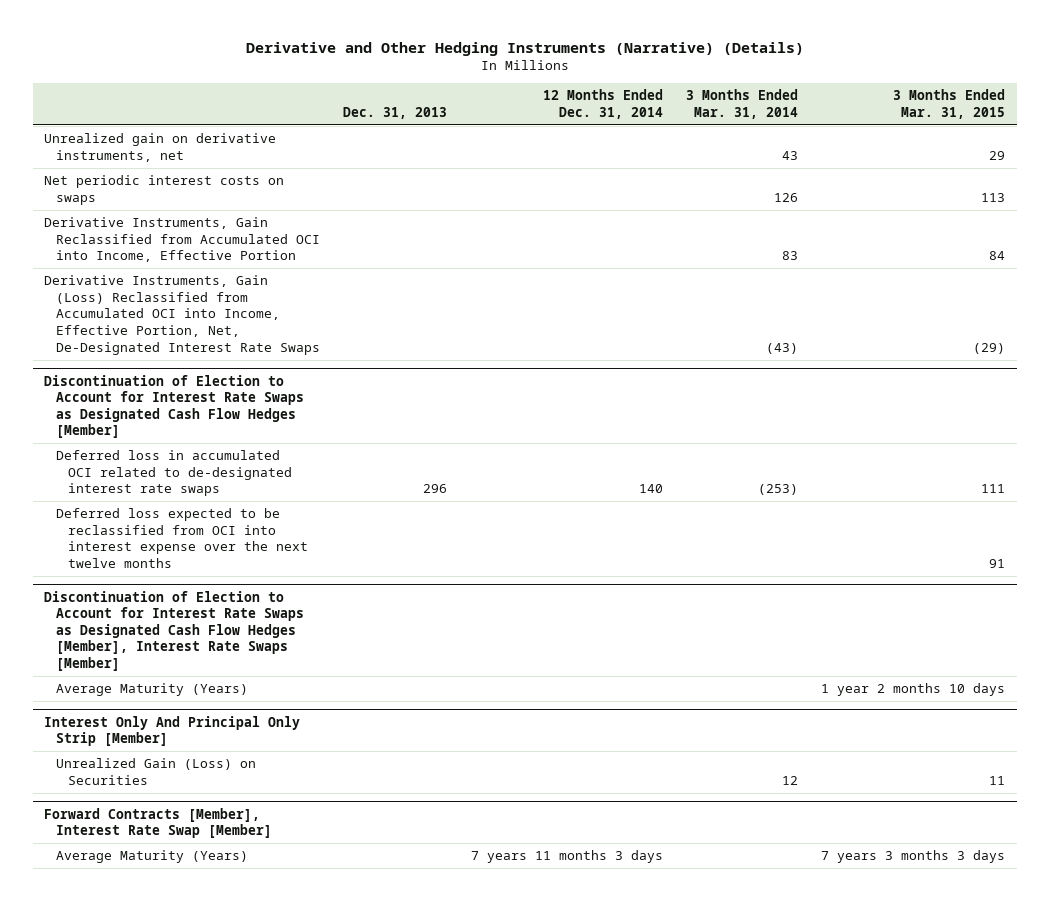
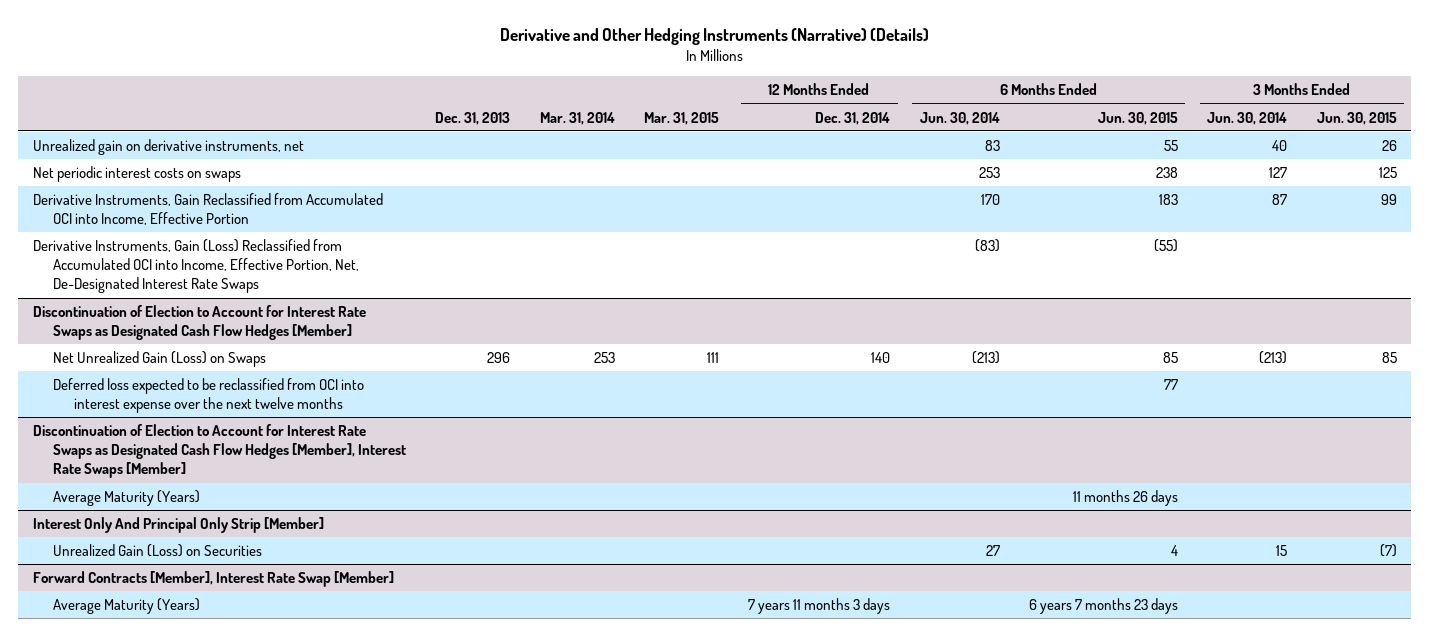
- | Dec. 31, 2013 | 12 Months Ended Dec. 31, 2014 | 3 Months Ended Mar. 31, 2014 | 3 Months Ended Mar. 31, 2015
+ | Dec. 31, 2013 | Mar. 31, 2014 | Mar. 31, 2015 | 12 Months Ended Dec. 31, 2014 | 6 Months Ended Jun. 30, 2014 | 6 Months Ended Jun. 30, 2015 | 3 Months Ended Jun. 30, 2014 | 3 Months Ended Jun. 30, 2015
@ Discontinuation of Election to Account for Interest Rate Swaps as Designated Cash Flow Hedges [Member]
- Deferred loss in accumulated OCI related to de-designated interest rate swaps | 296 | 140 | (253) | 111
+ Net Unrealized Gain (Loss) on Swaps | 296 | 253 | 111 | 140 | (213) | 85 | (213) | 85

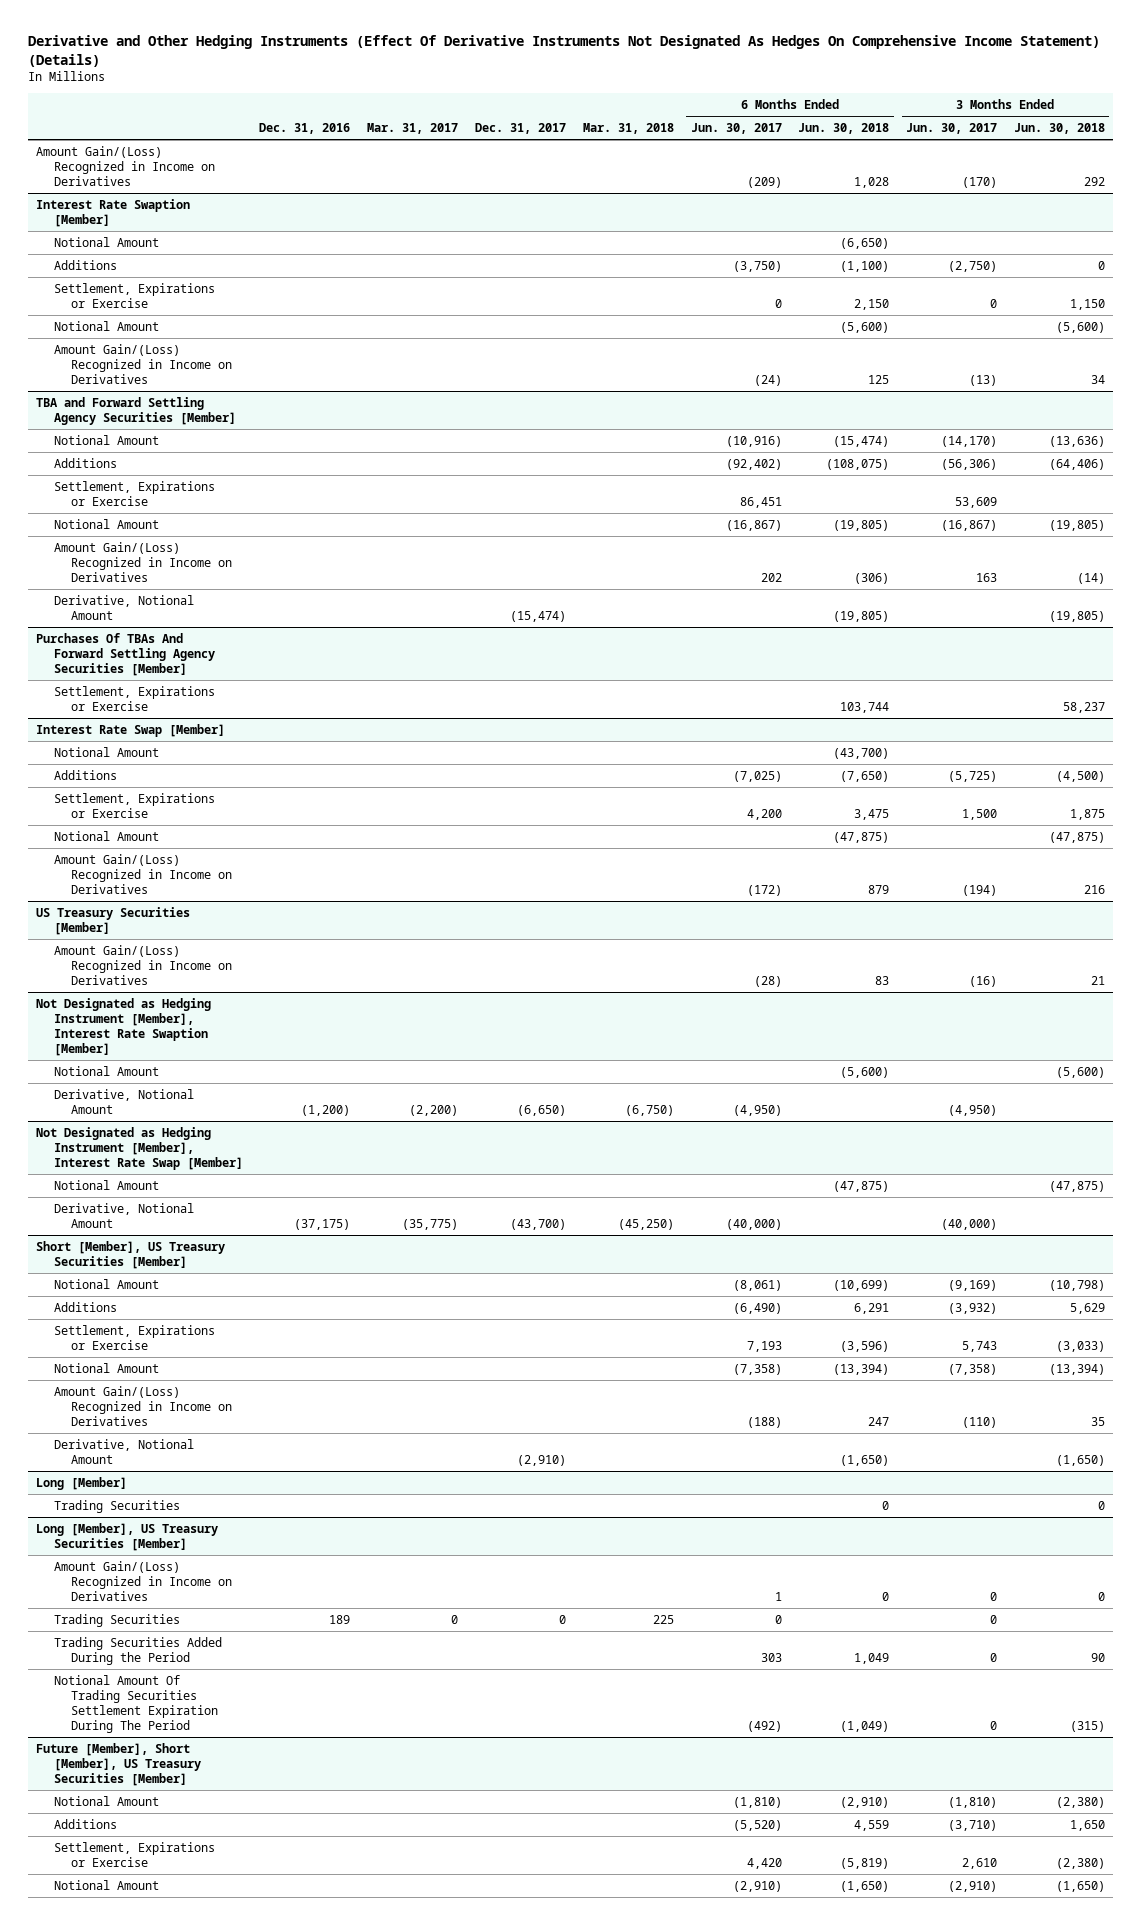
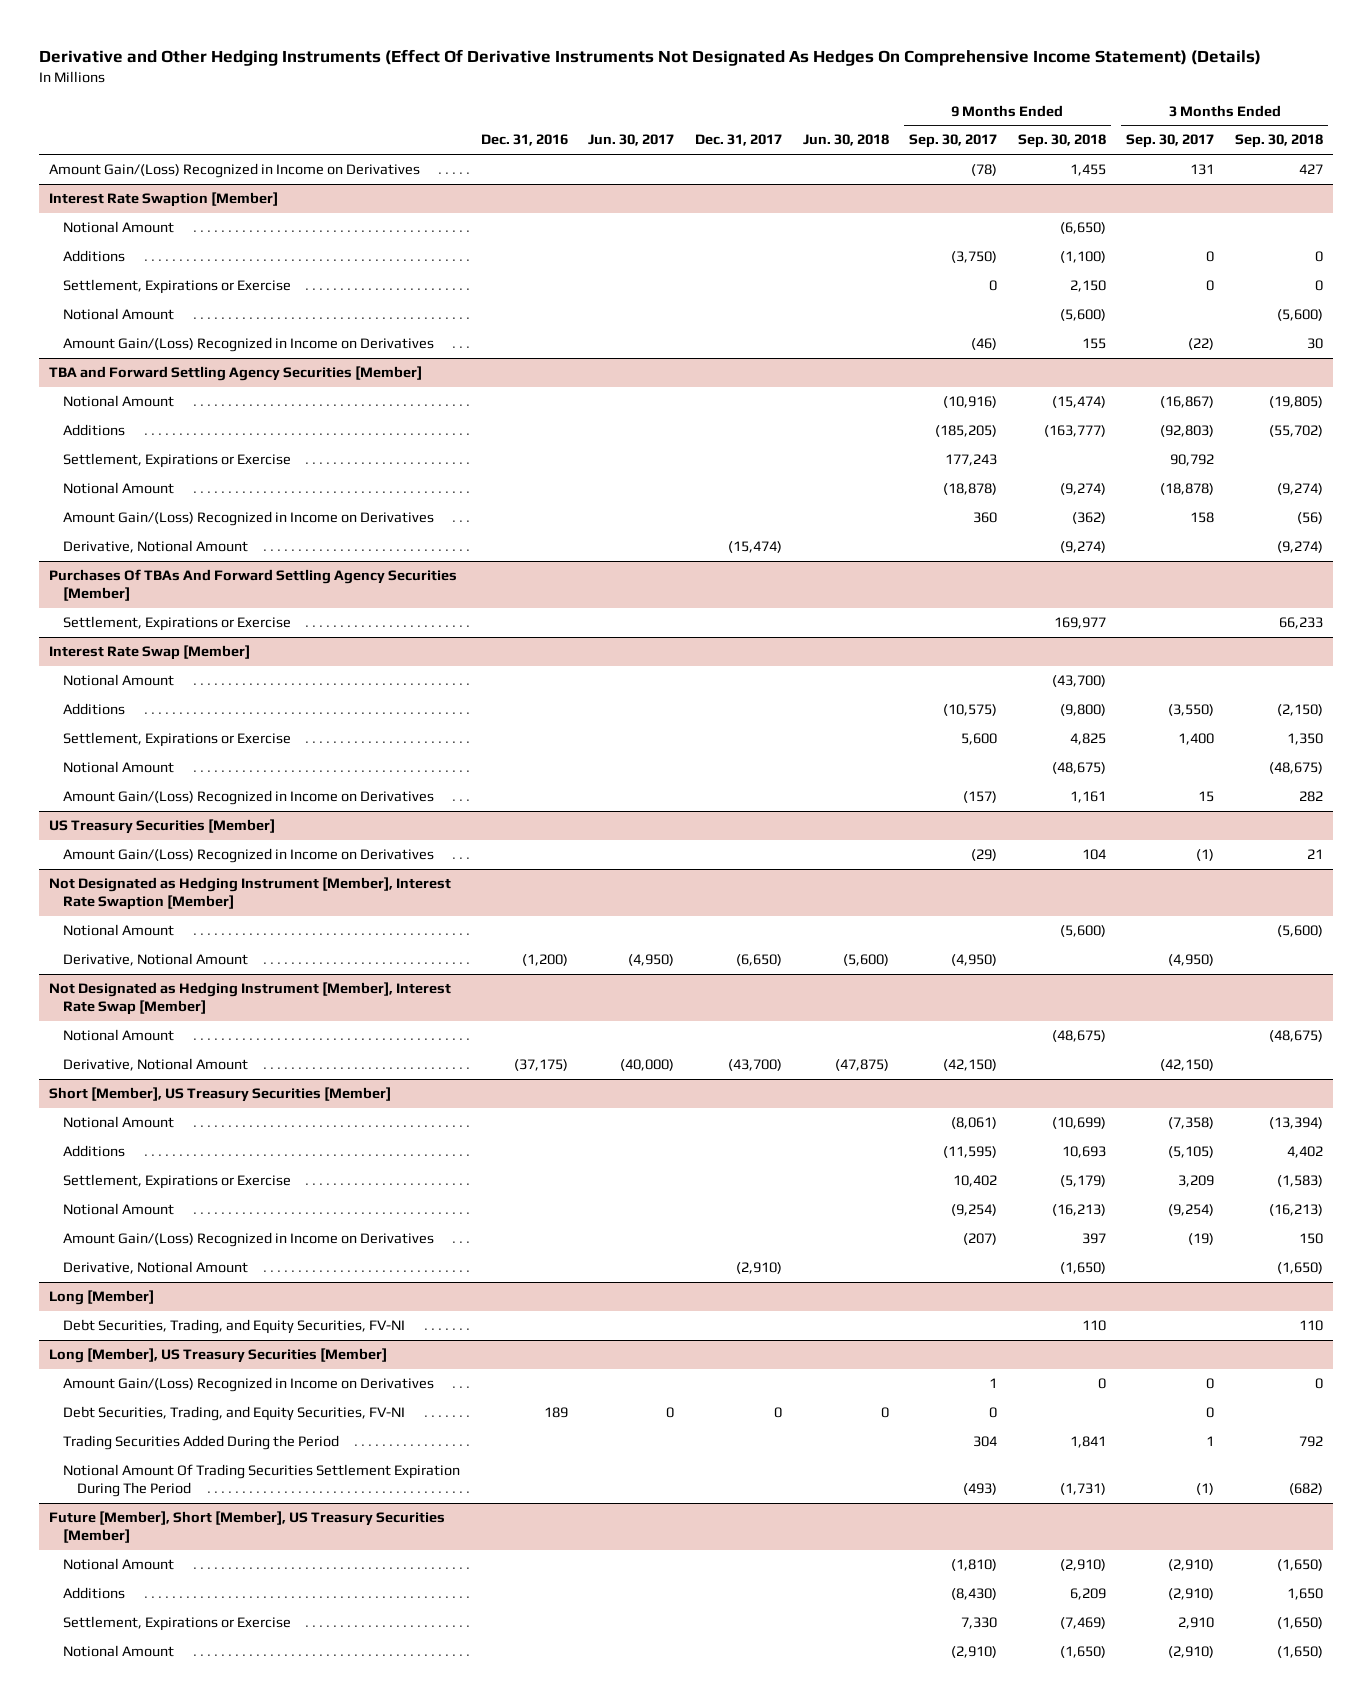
- | Dec. 31, 2016 | Mar. 31, 2017 | Dec. 31, 2017 | Mar. 31, 2018 | 6 Months Ended Jun. 30, 2017 | 6 Months Ended Jun. 30, 2018 | 3 Months Ended Jun. 30, 2017 | 3 Months Ended Jun. 30, 2018
+ | Dec. 31, 2016 | Jun. 30, 2017 | Dec. 31, 2017 | Jun. 30, 2018 | 9 Months Ended Sep. 30, 2017 | 9 Months Ended Sep. 30, 2018 | 3 Months Ended Sep. 30, 2017 | 3 Months Ended Sep. 30, 2018
@ Long [Member]
- Trading Securities | | | | | | 0 | | 0
+ Debt Securities, Trading, and Equity Securities, FV-NI | | | | | | 110 | | 110
@ Long [Member], US Treasury Securities [Member]
- Trading Securities | 189 | 0 | 0 | 225 | 0 | | 0 |
+ Debt Securities, Trading, and Equity Securities, FV-NI | 189 | 0 | 0 | 0 | 0 | | 0 |

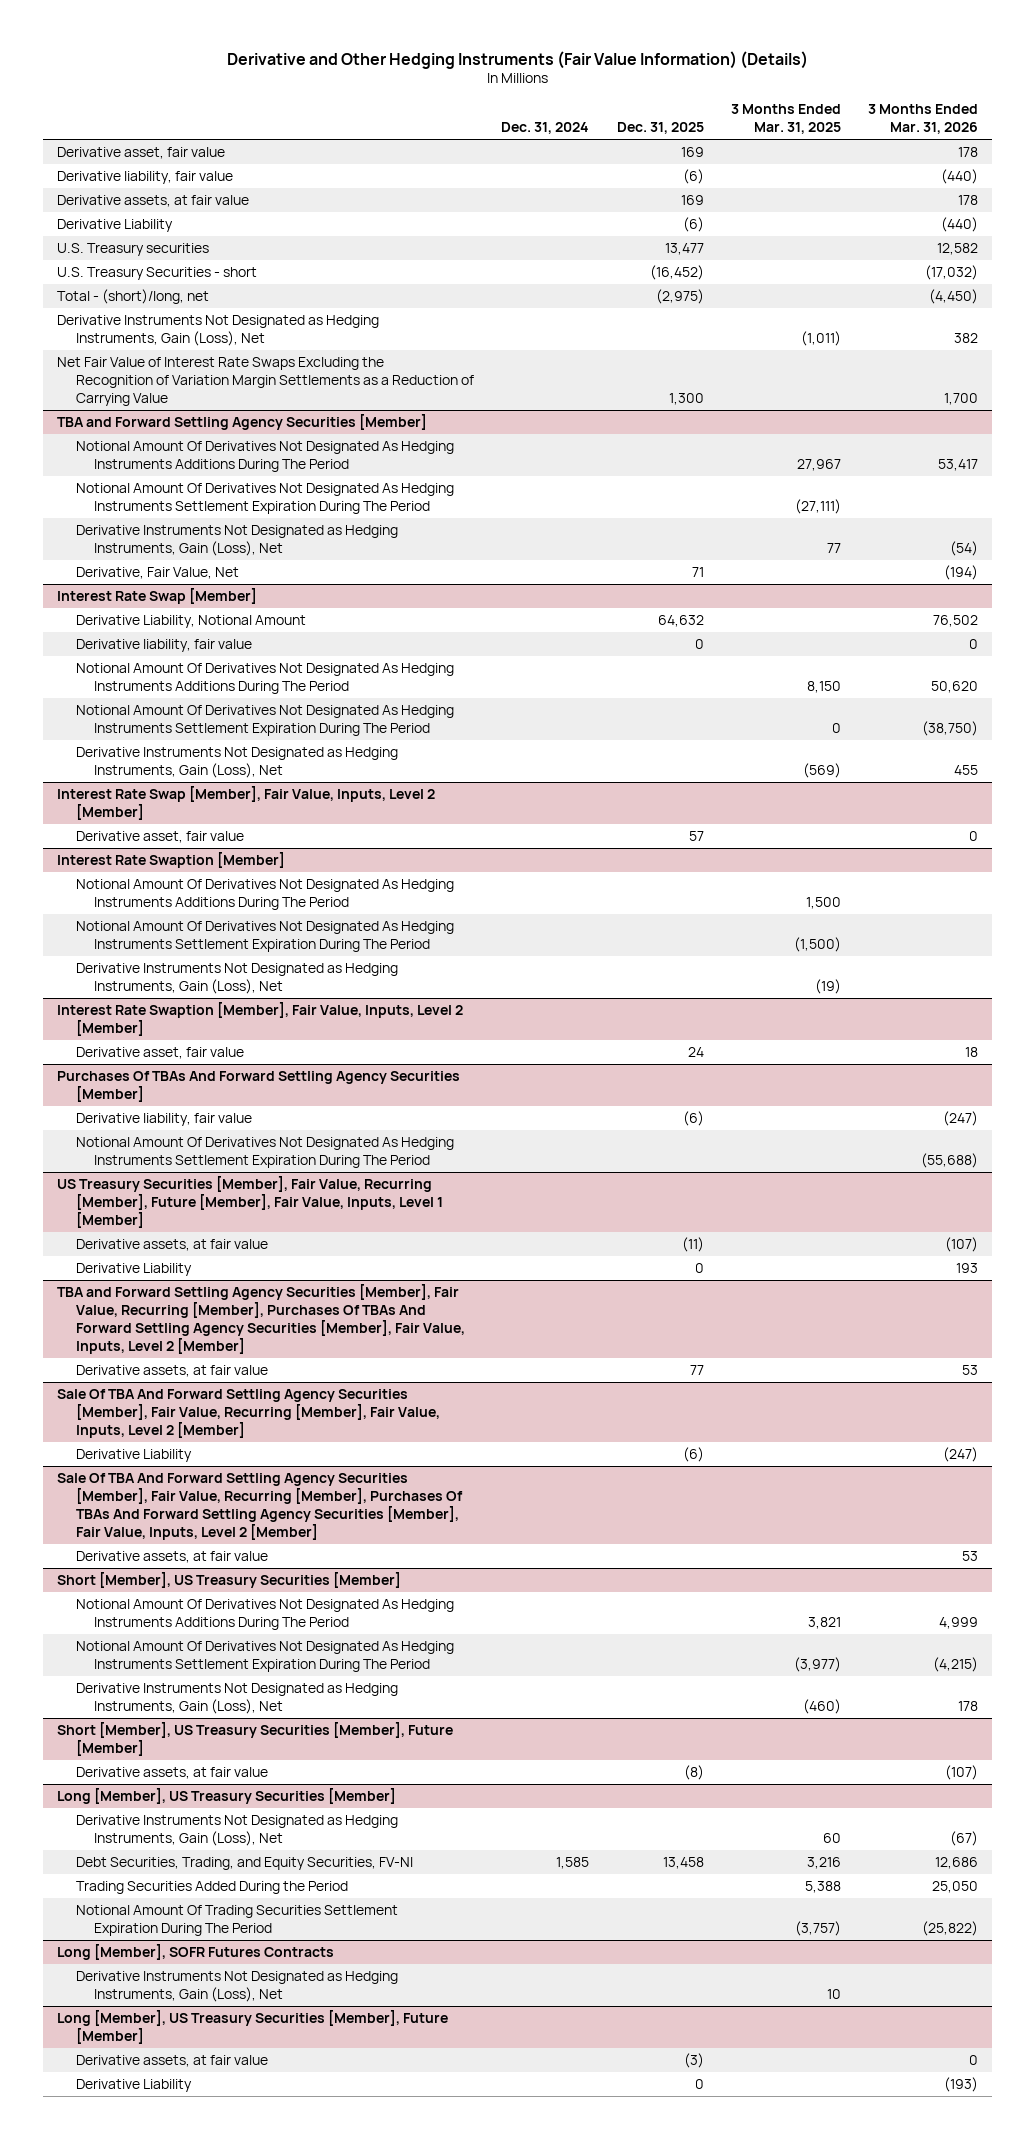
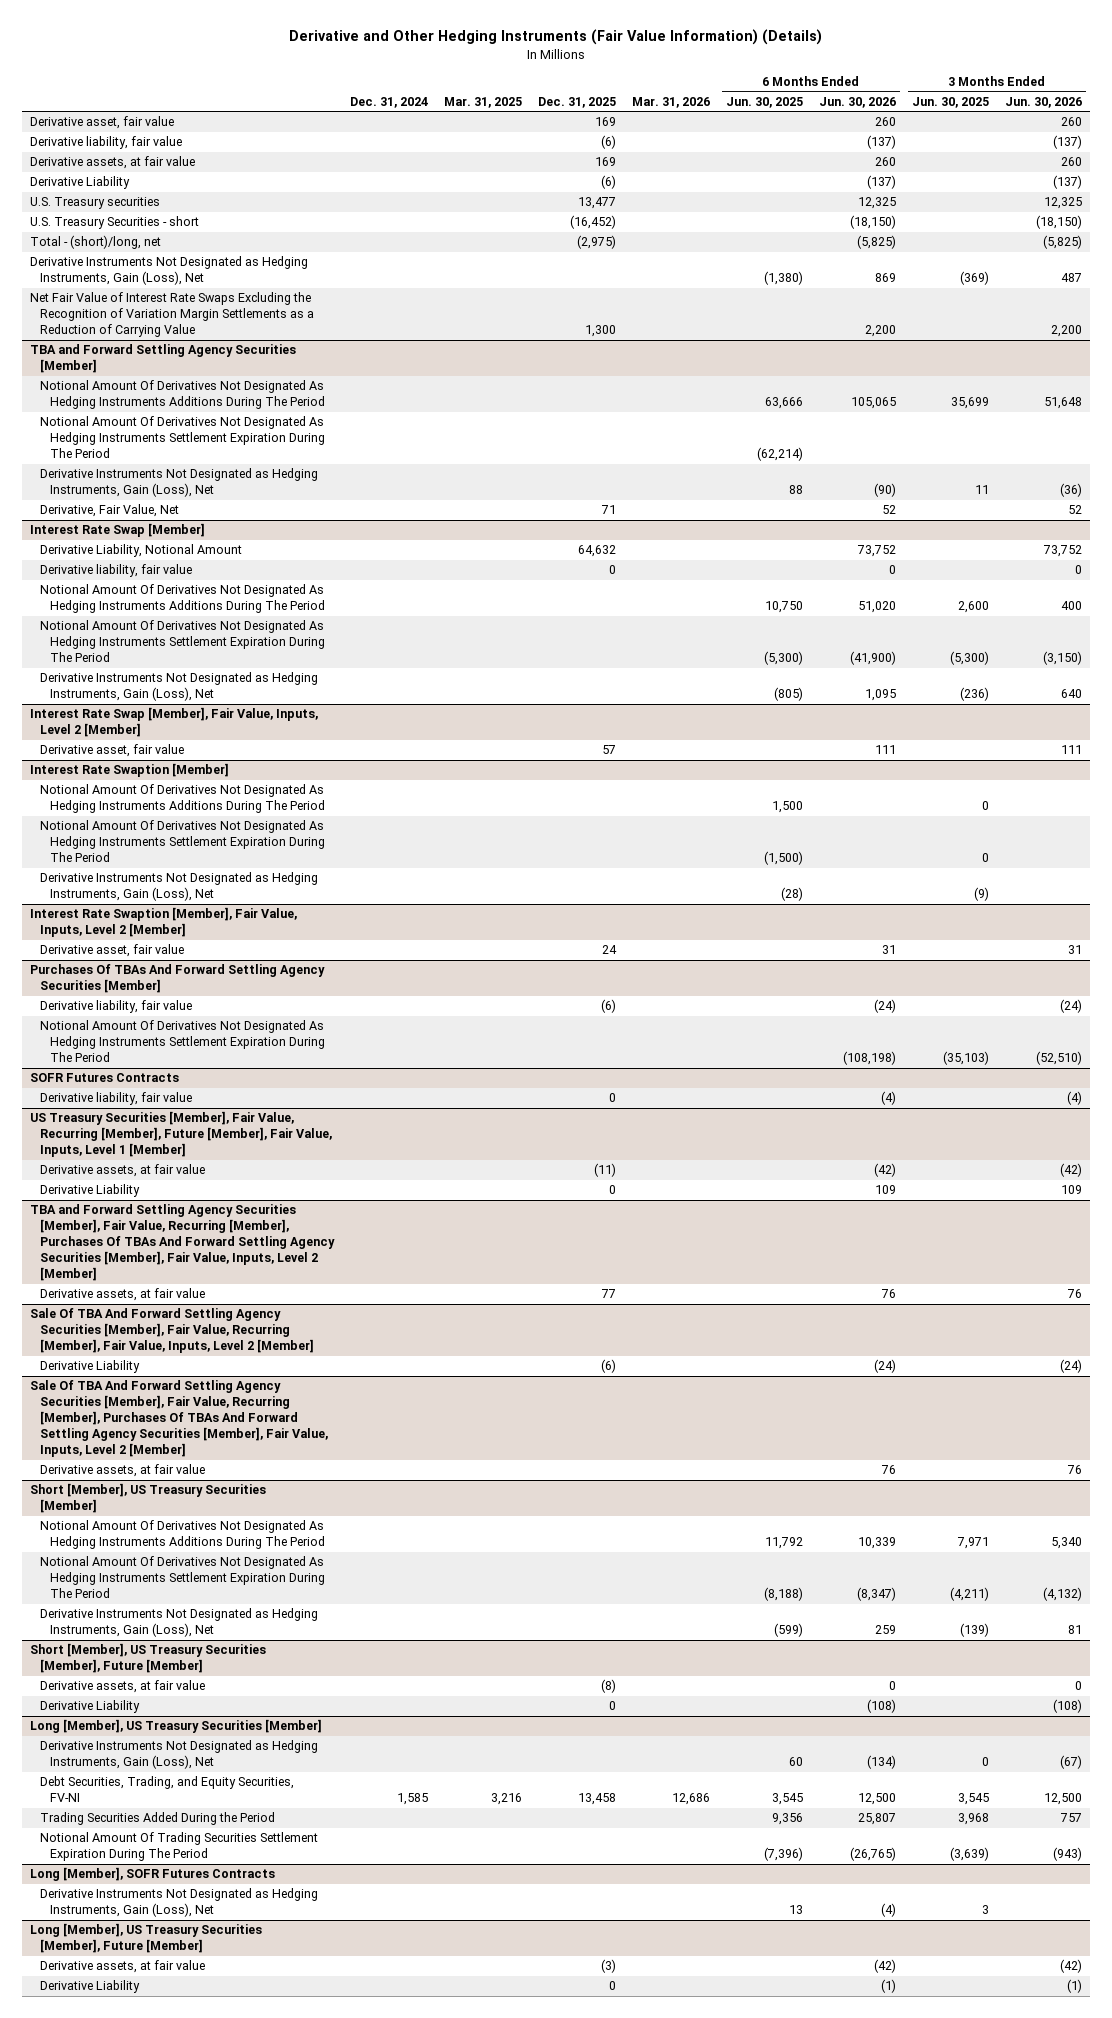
- | Dec. 31, 2024 | Dec. 31, 2025 | 3 Months Ended Mar. 31, 2025 | 3 Months Ended Mar. 31, 2026
+ | Dec. 31, 2024 | Mar. 31, 2025 | Dec. 31, 2025 | Mar. 31, 2026 | 6 Months Ended Jun. 30, 2025 | 6 Months Ended Jun. 30, 2026 | 3 Months Ended Jun. 30, 2025 | 3 Months Ended Jun. 30, 2026
+ SOFR Futures Contracts
+ Derivative liability, fair value | | | 0 | | | (4) | | (4)
@ Short [Member], US Treasury Securities [Member], Future [Member]
+ Derivative Liability | | | 0 | | | (108) | | (108)

